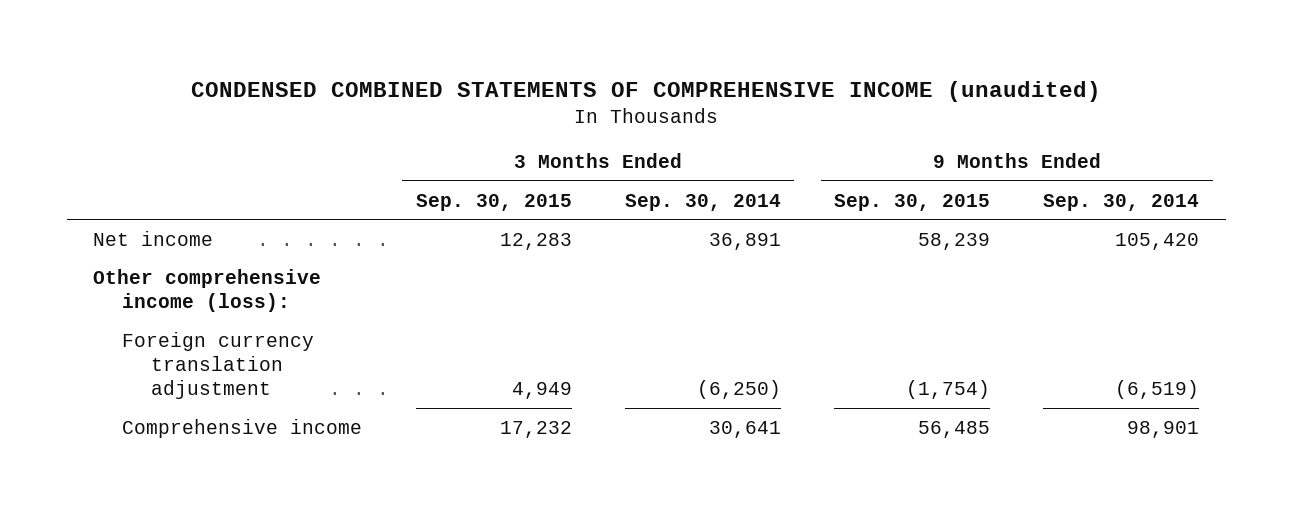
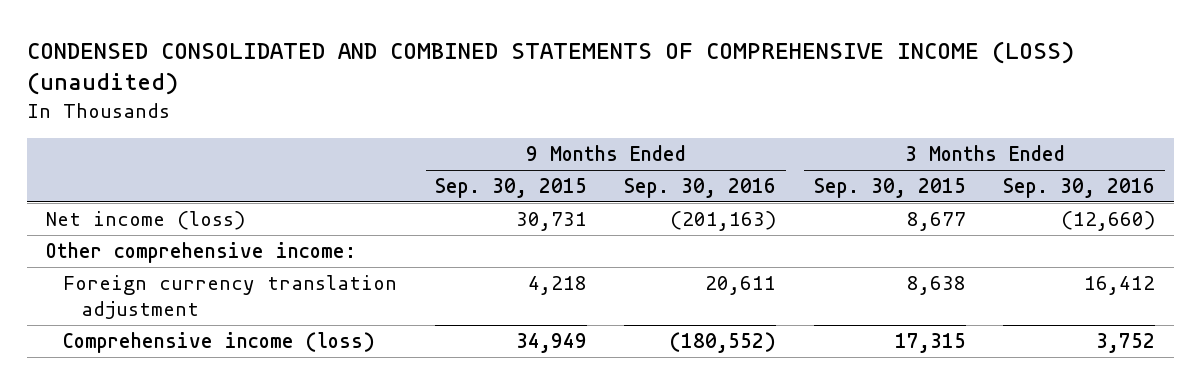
- CONDENSED COMBINED STATEMENTS OF COMPREHENSIVE INCOME (unaudited)
+ CONDENSED CONSOLIDATED AND COMBINED STATEMENTS OF COMPREHENSIVE INCOME (LOSS) (unaudited)
- | 3 Months Ended Sep. 30, 2015 | 3 Months Ended Sep. 30, 2014 | 9 Months Ended Sep. 30, 2015 | 9 Months Ended Sep. 30, 2014
+ | 9 Months Ended Sep. 30, 2015 | 9 Months Ended Sep. 30, 2016 | 3 Months Ended Sep. 30, 2015 | 3 Months Ended Sep. 30, 2016
- Net income | 12,283 | 36,891 | 58,239 | 105,420
- Other comprehensive income (loss):
- Foreign currency translation adjustment | 4,949 | (6,250) | (1,754) | (6,519)
- Comprehensive income | 17,232 | 30,641 | 56,485 | 98,901
+ Net income (loss) | 30,731 | (201,163) | 8,677 | (12,660)
+ Other comprehensive income:
+ Foreign currency translation adjustment | 4,218 | 20,611 | 8,638 | 16,412
+ Comprehensive income (loss) | 34,949 | (180,552) | 17,315 | 3,752

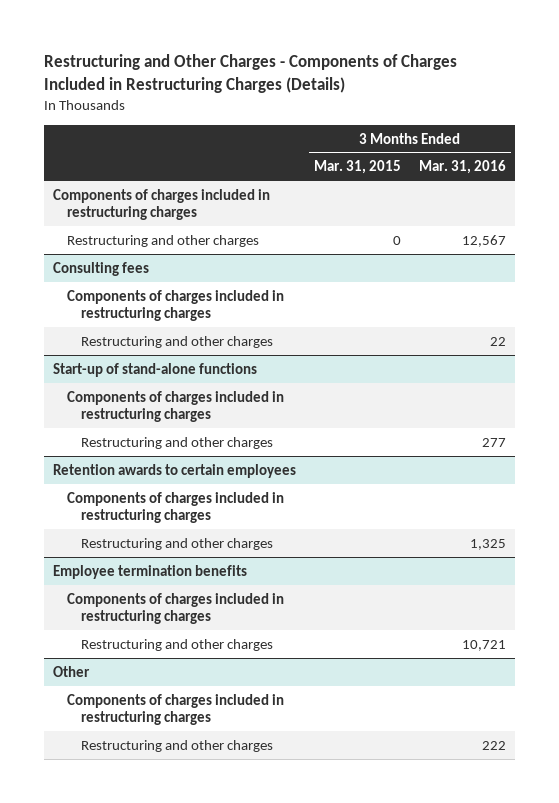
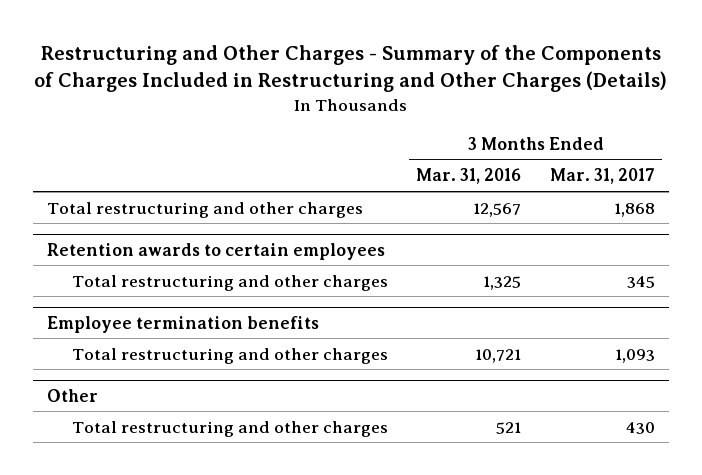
- Restructuring and Other Charges - Components of Charges Included in Restructuring Charges (Details)
+ Restructuring and Other Charges - Summary of the Components of Charges Included in Restructuring and Other Charges (Details)
- | 3 Months Ended Mar. 31, 2015 | 3 Months Ended Mar. 31, 2016
+ | 3 Months Ended Mar. 31, 2016 | 3 Months Ended Mar. 31, 2017
- Components of charges included in restructuring charges
- Restructuring and other charges | 0 | 12,567
- Consulting fees
- Components of charges included in restructuring charges
- Restructuring and other charges | | 22
- Start-up of stand-alone functions
- Components of charges included in restructuring charges
- Restructuring and other charges | | 277
+ Total restructuring and other charges | 12,567 | 1,868
@ Retention awards to certain employees
- Components of charges included in restructuring charges
- Restructuring and other charges | | 1,325
+ Total restructuring and other charges | 1,325 | 345
@ Employee termination benefits
- Components of charges included in restructuring charges
- Restructuring and other charges | | 10,721
+ Total restructuring and other charges | 10,721 | 1,093
@ Other
- Components of charges included in restructuring charges
- Restructuring and other charges | | 222
+ Total restructuring and other charges | 521 | 430

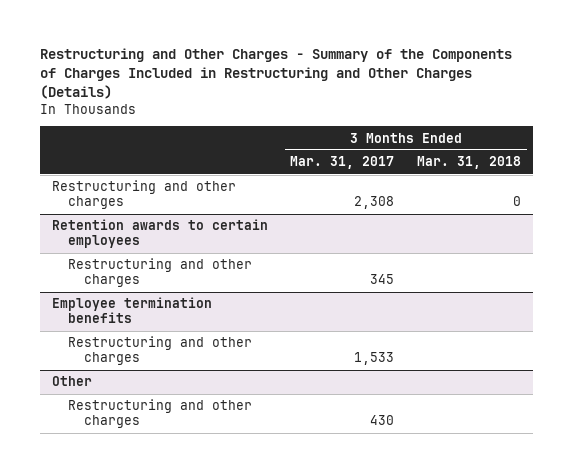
- | 3 Months Ended Mar. 31, 2016 | 3 Months Ended Mar. 31, 2017
+ | 3 Months Ended Mar. 31, 2017 | 3 Months Ended Mar. 31, 2018
- Total restructuring and other charges | 12,567 | 1,868
+ Restructuring and other charges | 2,308 | 0
@ Retention awards to certain employees
- Total restructuring and other charges | 1,325 | 345
+ Restructuring and other charges | 345 |
@ Employee termination benefits
- Total restructuring and other charges | 10,721 | 1,093
+ Restructuring and other charges | 1,533 |
@ Other
- Total restructuring and other charges | 521 | 430
+ Restructuring and other charges | 430 |

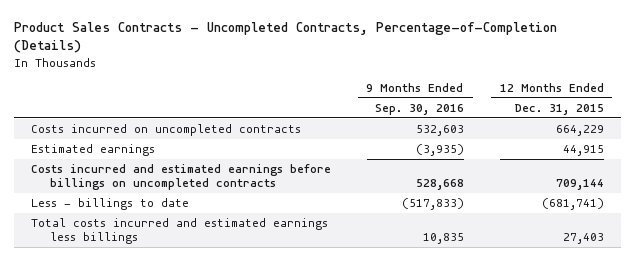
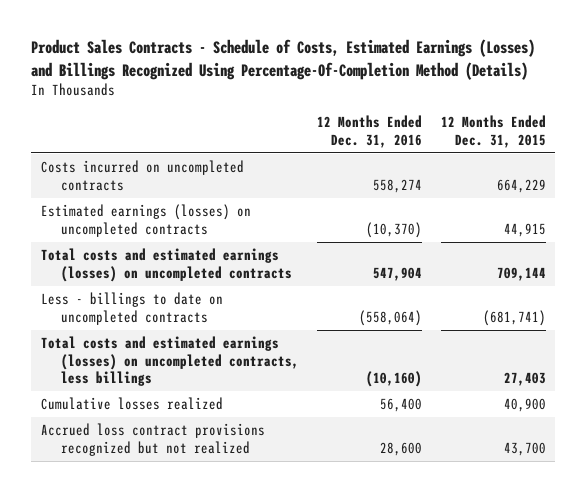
- Product Sales Contracts - Uncompleted Contracts, Percentage-of-Completion (Details)
+ Product Sales Contracts - Schedule of Costs, Estimated Earnings (Losses) and Billings Recognized Using Percentage-Of-Completion Method (Details)
- | 9 Months Ended Sep. 30, 2016 | 12 Months Ended Dec. 31, 2015
+ | 12 Months Ended Dec. 31, 2016 | 12 Months Ended Dec. 31, 2015
- Estimated earnings | (3,935) | 44,915
- Costs incurred and estimated earnings before billings on uncompleted contracts | 528,668 | 709,144
- Less - billings to date | (517,833) | (681,741)
- Total costs incurred and estimated earnings less billings | 10,835 | 27,403
+ Estimated earnings (losses) on uncompleted contracts | (10,370) | 44,915
+ Total costs and estimated earnings (losses) on uncompleted contracts | 547,904 | 709,144
+ Less - billings to date on uncompleted contracts | (558,064) | (681,741)
+ Total costs and estimated earnings (losses) on uncompleted contracts, less billings | (10,160) | 27,403
+ Cumulative losses realized | 56,400 | 40,900
+ Accrued loss contract provisions recognized but not realized | 28,600 | 43,700

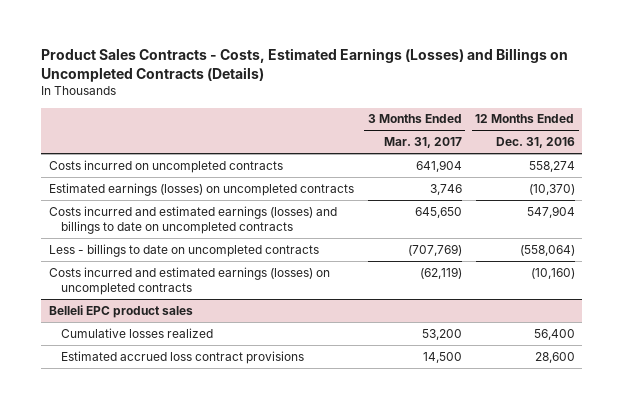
- Product Sales Contracts - Schedule of Costs, Estimated Earnings (Losses) and Billings Recognized Using Percentage-Of-Completion Method (Details)
+ Product Sales Contracts - Costs, Estimated Earnings (Losses) and Billings on Uncompleted Contracts (Details)
- | 12 Months Ended Dec. 31, 2016 | 12 Months Ended Dec. 31, 2015
+ | 3 Months Ended Mar. 31, 2017 | 12 Months Ended Dec. 31, 2016
- Total costs and estimated earnings (losses) on uncompleted contracts | 547,904 | 709,144
+ Costs incurred and estimated earnings (losses) and billings to date on uncompleted contracts | 645,650 | 547,904
- Total costs and estimated earnings (losses) on uncompleted contracts, less billings | (10,160) | 27,403
+ Costs incurred and estimated earnings (losses) on uncompleted contracts | (62,119) | (10,160)
+ Belleli EPC product sales
- Accrued loss contract provisions recognized but not realized | 28,600 | 43,700
+ Estimated accrued loss contract provisions | 14,500 | 28,600

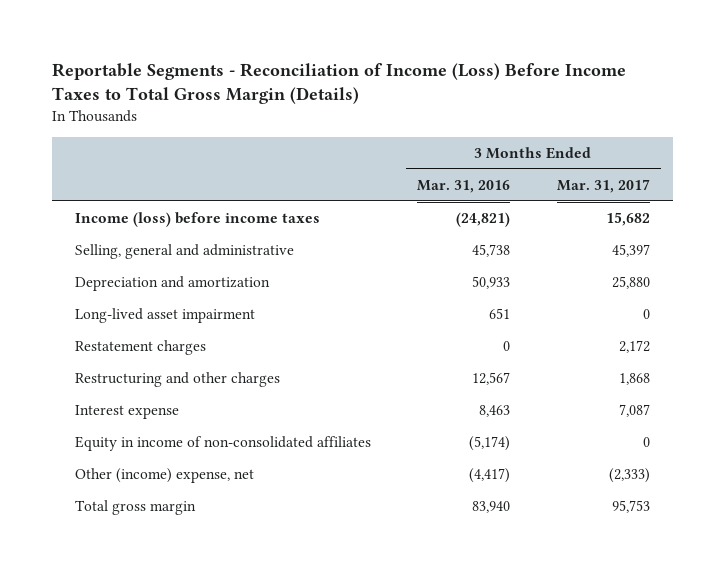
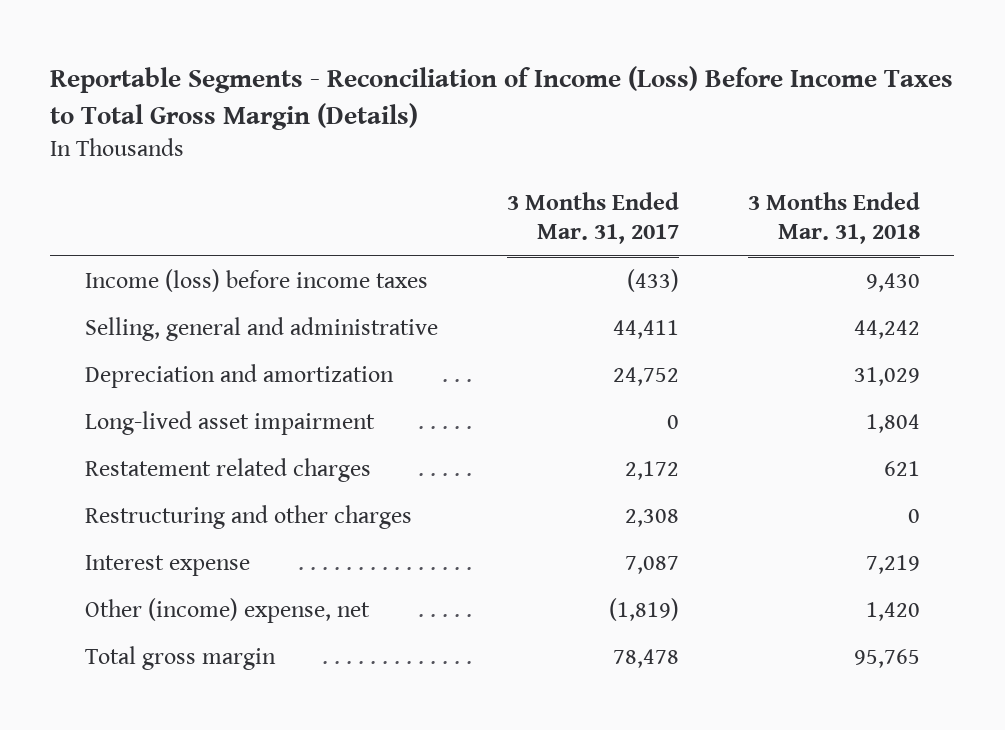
- | 3 Months Ended Mar. 31, 2016 | 3 Months Ended Mar. 31, 2017
+ | 3 Months Ended Mar. 31, 2017 | 3 Months Ended Mar. 31, 2018
- Income (loss) before income taxes | (24,821) | 15,682
- Selling, general and administrative | 45,738 | 45,397
- Depreciation and amortization | 50,933 | 25,880
+ Income (loss) before income taxes | (433) | 9,430
+ Selling, general and administrative | 44,411 | 44,242
+ Depreciation and amortization | 24,752 | 31,029
- Restatement charges | 0 | 2,172
- Restructuring and other charges | 12,567 | 1,868
+ Restatement related charges | 2,172 | 621
+ Restructuring and other charges | 2,308 | 0
- Equity in income of non-consolidated affiliates | (5,174) | 0
- Other (income) expense, net | (4,417) | (2,333)
- Total gross margin | 83,940 | 95,753
+ Other (income) expense, net | (1,819) | 1,420
+ Total gross margin | 78,478 | 95,765

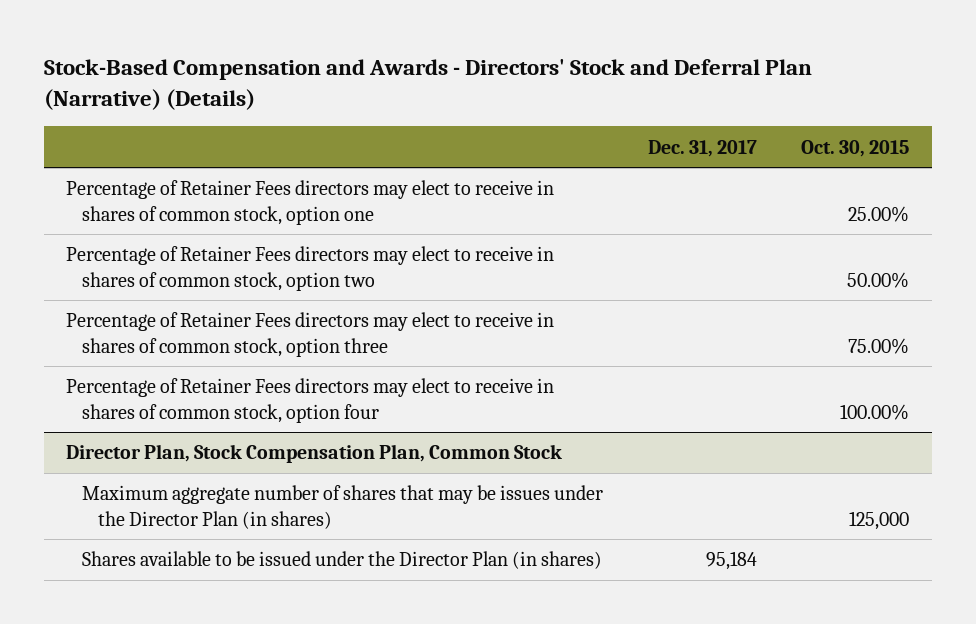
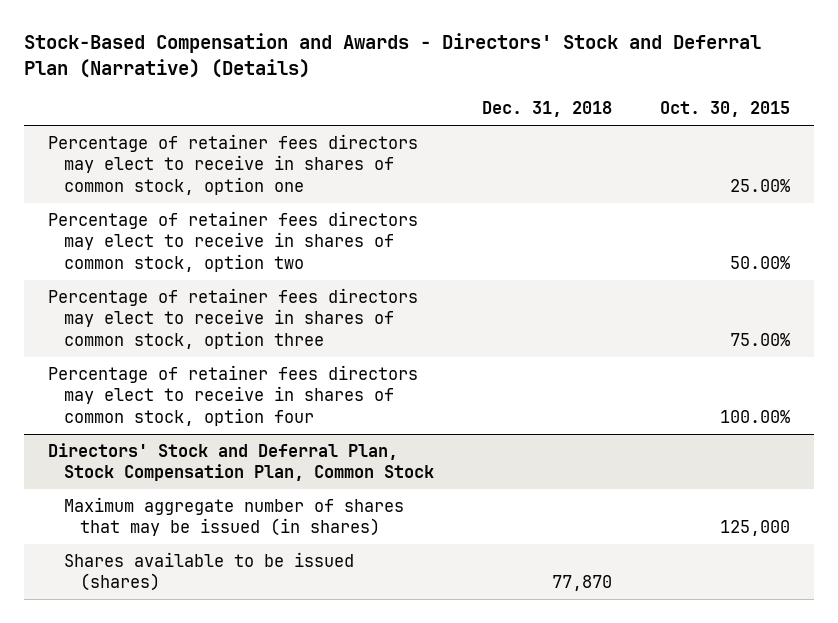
- | Dec. 31, 2017 | Oct. 30, 2015
+ | Dec. 31, 2018 | Oct. 30, 2015
- Percentage of Retainer Fees directors may elect to receive in shares of common stock, option one | | 25.00%
- Percentage of Retainer Fees directors may elect to receive in shares of common stock, option two | | 50.00%
- Percentage of Retainer Fees directors may elect to receive in shares of common stock, option three | | 75.00%
- Percentage of Retainer Fees directors may elect to receive in shares of common stock, option four | | 100.00%
- Director Plan, Stock Compensation Plan, Common Stock
- Maximum aggregate number of shares that may be issues under the Director Plan (in shares) | | 125,000
- Shares available to be issued under the Director Plan (in shares) | 95,184 |
+ Percentage of retainer fees directors may elect to receive in shares of common stock, option one | | 25.00%
+ Percentage of retainer fees directors may elect to receive in shares of common stock, option two | | 50.00%
+ Percentage of retainer fees directors may elect to receive in shares of common stock, option three | | 75.00%
+ Percentage of retainer fees directors may elect to receive in shares of common stock, option four | | 100.00%
+ Directors' Stock and Deferral Plan, Stock Compensation Plan, Common Stock
+ Maximum aggregate number of shares that may be issued (in shares) | | 125,000
+ Shares available to be issued (shares) | 77,870 |

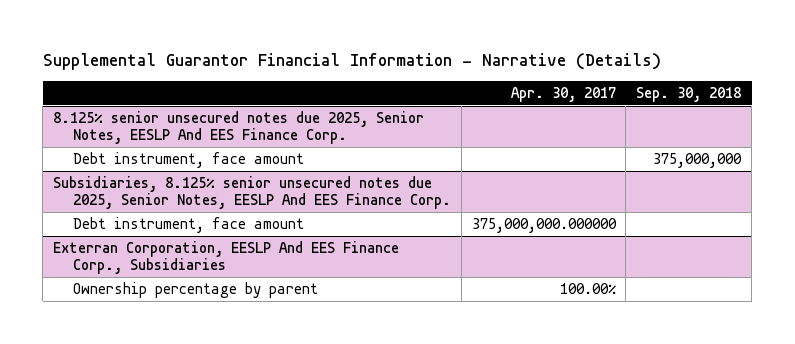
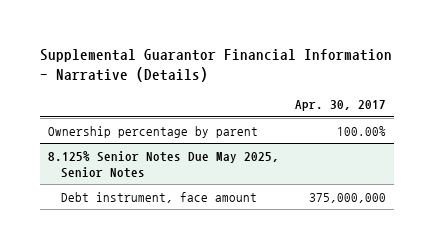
- | Apr. 30, 2017 | Sep. 30, 2018
+ | Apr. 30, 2017
- 8.125% senior unsecured notes due 2025, Senior Notes, EESLP And EES Finance Corp.
- Debt instrument, face amount | | 375,000,000
- Subsidiaries, 8.125% senior unsecured notes due 2025, Senior Notes, EESLP And EES Finance Corp.
- Debt instrument, face amount | 375,000,000.000000 |
- Exterran Corporation, EESLP And EES Finance Corp., Subsidiaries
+ 8.125% Senior Notes Due May 2025, Senior Notes
+ Debt instrument, face amount | 375,000,000

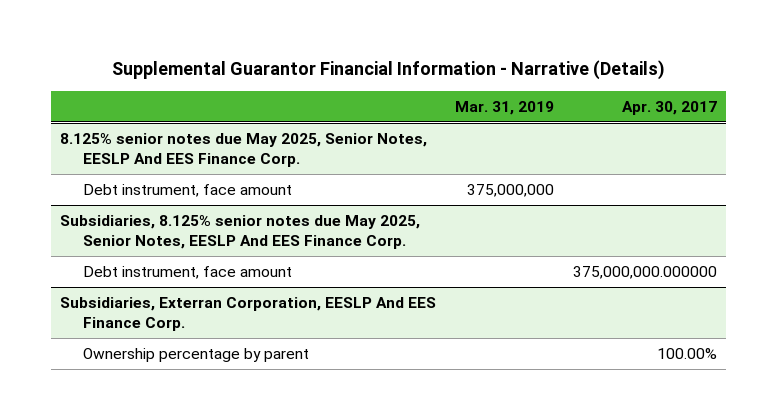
- | Apr. 30, 2017
+ | Mar. 31, 2019 | Apr. 30, 2017
+ 8.125% senior notes due May 2025, Senior Notes, EESLP And EES Finance Corp.
+ Debt instrument, face amount | 375,000,000 |
+ Subsidiaries, 8.125% senior notes due May 2025, Senior Notes, EESLP And EES Finance Corp.
+ Debt instrument, face amount | | 375,000,000.000000
+ Subsidiaries, Exterran Corporation, EESLP And EES Finance Corp.
- 8.125% Senior Notes Due May 2025, Senior Notes
- Debt instrument, face amount | 375,000,000

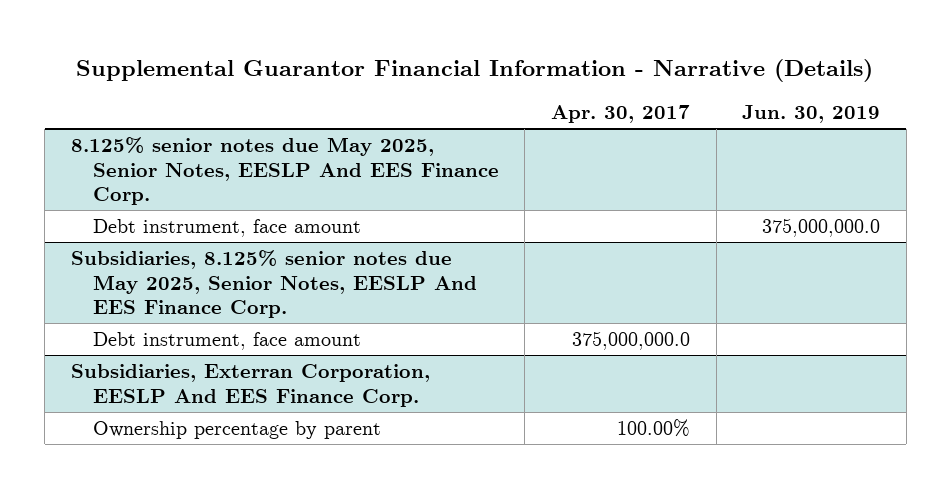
- | Mar. 31, 2019 | Apr. 30, 2017
+ | Apr. 30, 2017 | Jun. 30, 2019
@ Subsidiaries, 8.125% senior notes due May 2025, Senior Notes, EESLP And EES Finance Corp.
- Debt instrument, face amount | | 375,000,000.000000
+ Debt instrument, face amount | 375,000,000.0 |

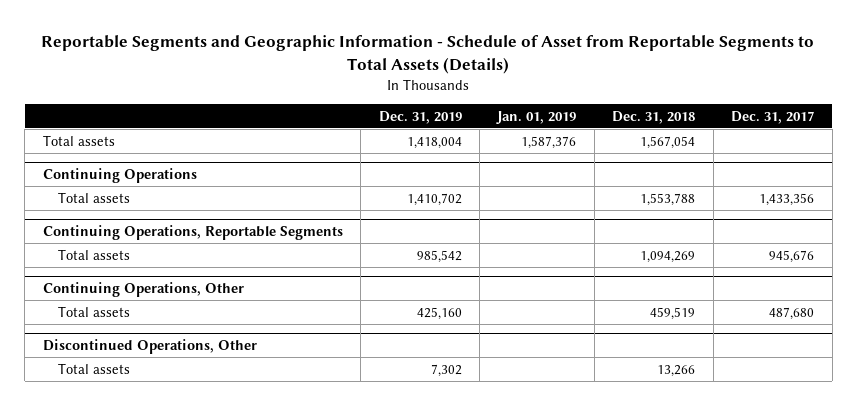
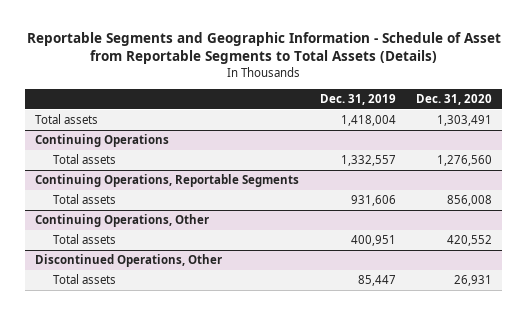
- | Dec. 31, 2019 | Jan. 01, 2019 | Dec. 31, 2018 | Dec. 31, 2017
+ | Dec. 31, 2019 | Dec. 31, 2020
@ Continuing Operations
- Total assets | 1,410,702 | | 1,553,788 | 1,433,356
+ Total assets | 1,332,557 | 1,276,560
@ Continuing Operations, Reportable Segments
- Total assets | 985,542 | | 1,094,269 | 945,676
+ Total assets | 931,606 | 856,008
@ Continuing Operations, Other
- Total assets | 425,160 | | 459,519 | 487,680
+ Total assets | 400,951 | 420,552
@ Discontinued Operations, Other
- Total assets | 7,302 | | 13,266 |
+ Total assets | 85,447 | 26,931

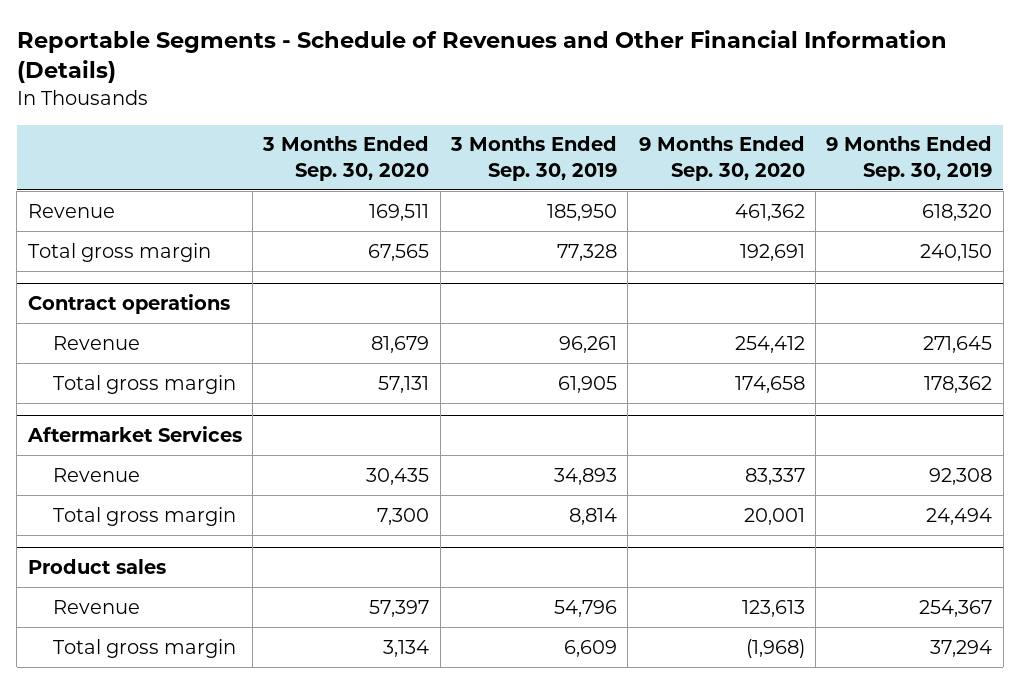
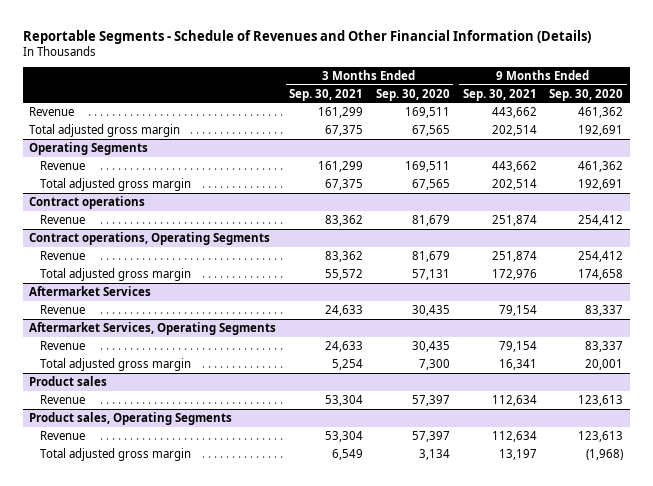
- | 3 Months Ended Sep. 30, 2020 | 3 Months Ended Sep. 30, 2019 | 9 Months Ended Sep. 30, 2020 | 9 Months Ended Sep. 30, 2019
+ | 3 Months Ended Sep. 30, 2021 | 3 Months Ended Sep. 30, 2020 | 9 Months Ended Sep. 30, 2021 | 9 Months Ended Sep. 30, 2020
- Total gross margin | 67,565 | 77,328 | 192,691 | 240,150
+ Total adjusted gross margin | 67,375 | 67,565 | 202,514 | 192,691
+ Operating Segments
+ Revenue | 161,299 | 169,511 | 443,662 | 461,362
+ Total adjusted gross margin | 67,375 | 67,565 | 202,514 | 192,691
@ Contract operations
- Total gross margin | 57,131 | 61,905 | 174,658 | 178,362
+ Contract operations, Operating Segments
+ Revenue | 83,362 | 81,679 | 251,874 | 254,412
+ Total adjusted gross margin | 55,572 | 57,131 | 172,976 | 174,658
@ Aftermarket Services
- Total gross margin | 7,300 | 8,814 | 20,001 | 24,494
+ Aftermarket Services, Operating Segments
+ Revenue | 24,633 | 30,435 | 79,154 | 83,337
+ Total adjusted gross margin | 5,254 | 7,300 | 16,341 | 20,001
@ Product sales
- Total gross margin | 3,134 | 6,609 | (1,968) | 37,294
+ Product sales, Operating Segments
+ Revenue | 53,304 | 57,397 | 112,634 | 123,613
+ Total adjusted gross margin | 6,549 | 3,134 | 13,197 | (1,968)

